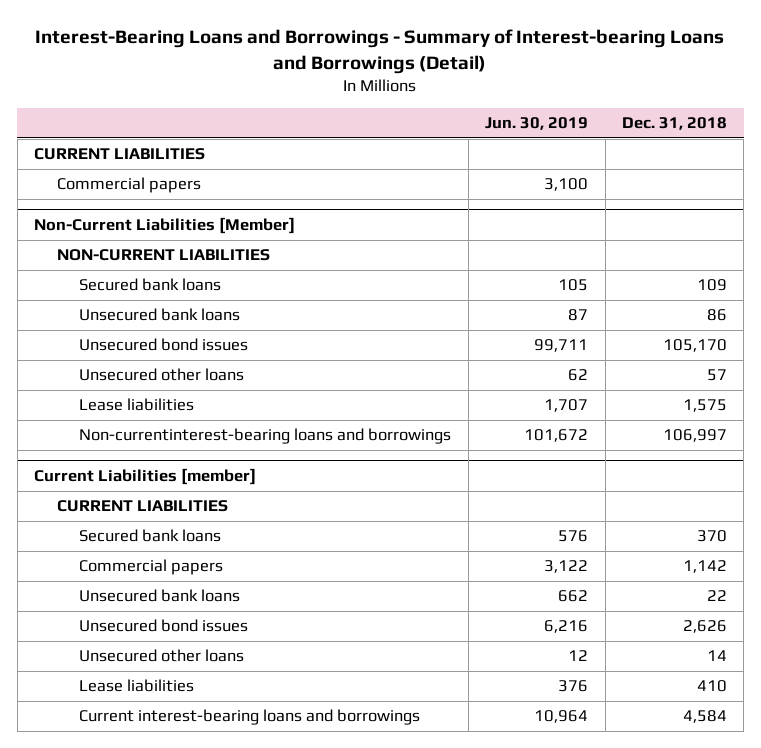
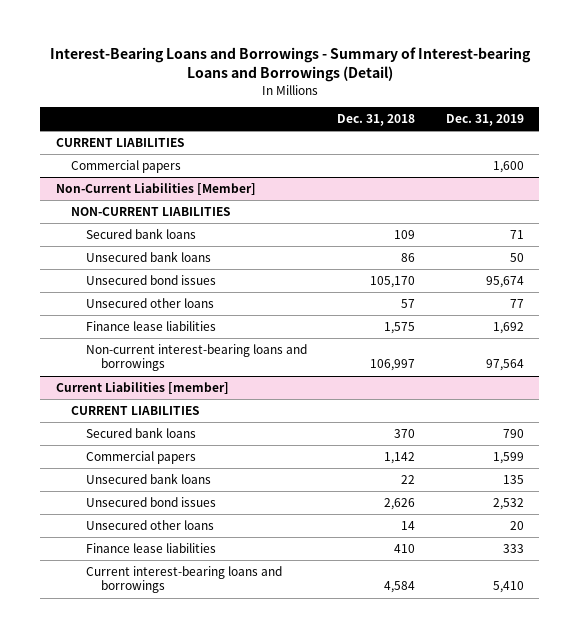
- | Jun. 30, 2019 | Dec. 31, 2018
+ | Dec. 31, 2018 | Dec. 31, 2019
@ Non-Current Liabilities [Member]
- Lease liabilities | 1,707 | 1,575
- Non-currentinterest-bearing loans and borrowings | 101,672 | 106,997
+ Finance lease liabilities | 1,575 | 1,692
+ Non-current interest-bearing loans and borrowings | 106,997 | 97,564
@ Current Liabilities [member]
- Lease liabilities | 376 | 410
+ Finance lease liabilities | 410 | 333

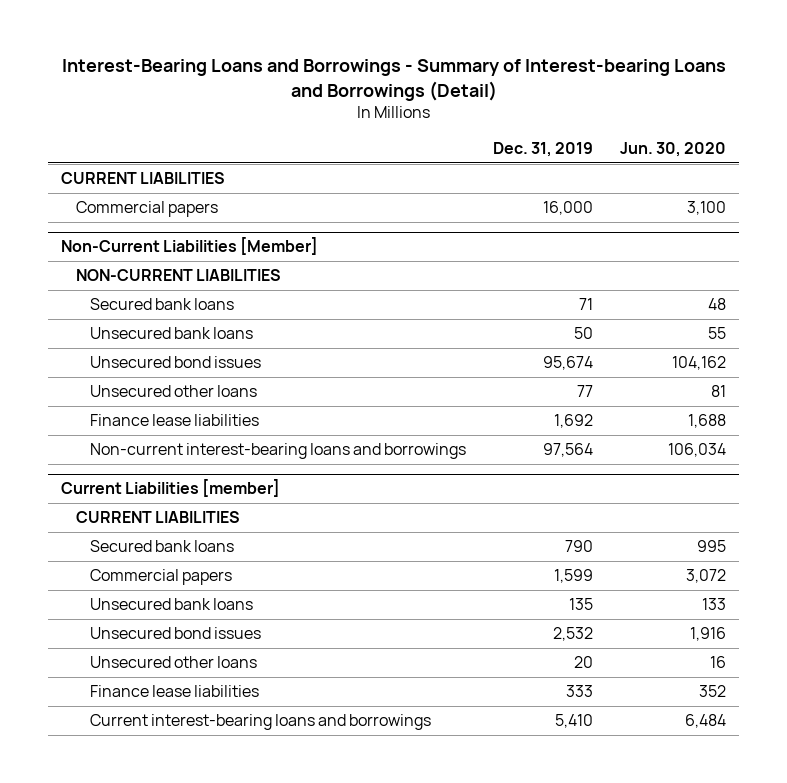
- | Dec. 31, 2018 | Dec. 31, 2019
+ | Dec. 31, 2019 | Jun. 30, 2020
- Commercial papers | | 1,600
+ Commercial papers | 16,000 | 3,100

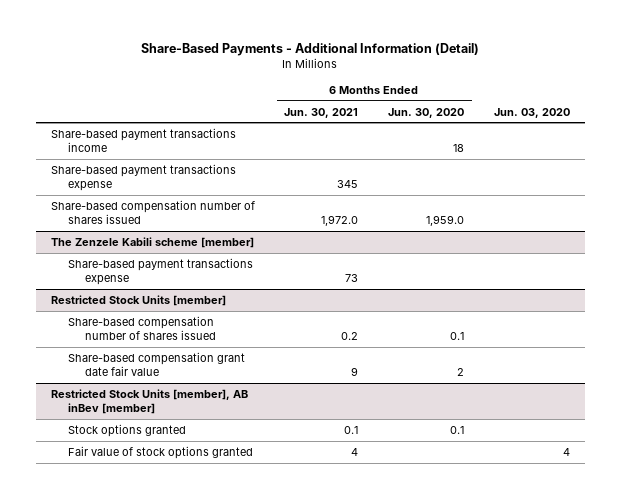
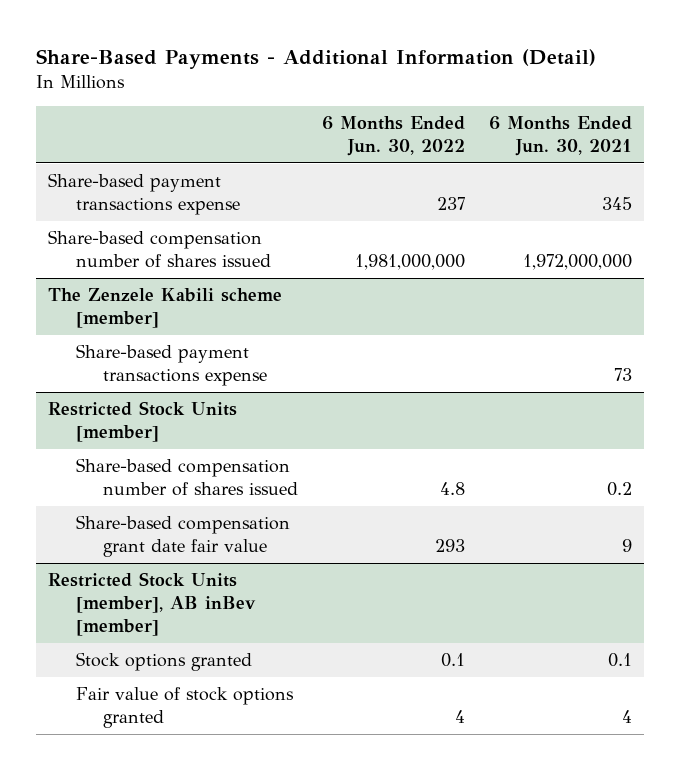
- | 6 Months Ended Jun. 30, 2021 | 6 Months Ended Jun. 30, 2020 | Jun. 03, 2020
+ | 6 Months Ended Jun. 30, 2022 | 6 Months Ended Jun. 30, 2021
- Share-based payment transactions income | | 18 |
- Share-based compensation number of shares issued | 1,972.0 | 1,959.0 |
+ Share-based compensation number of shares issued | 1,981,000,000 | 1,972,000,000

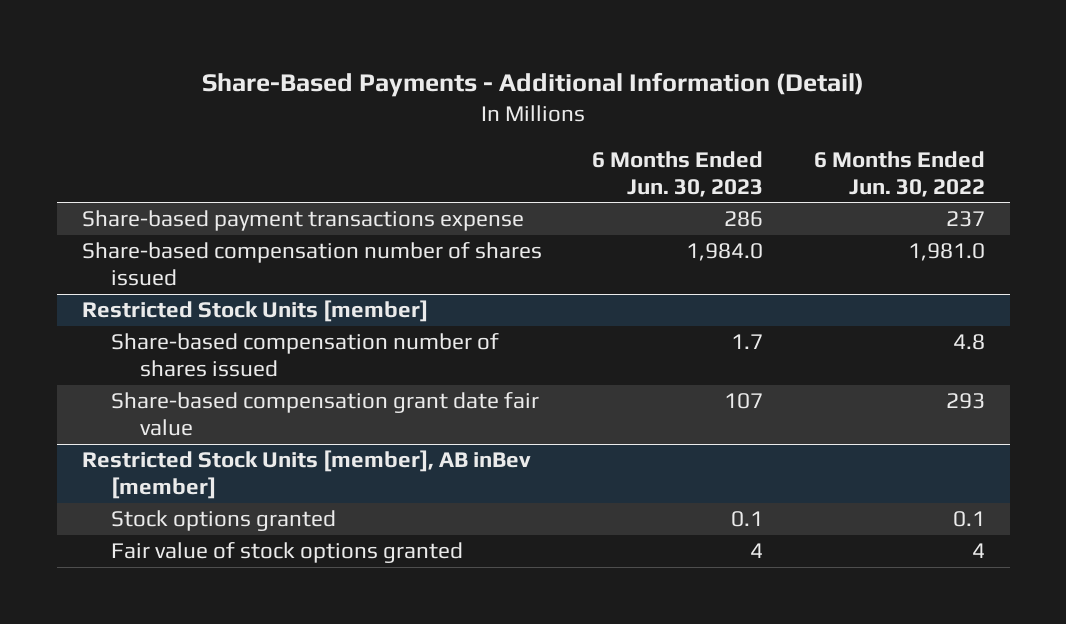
- | 6 Months Ended Jun. 30, 2022 | 6 Months Ended Jun. 30, 2021
+ | 6 Months Ended Jun. 30, 2023 | 6 Months Ended Jun. 30, 2022
- Share-based compensation number of shares issued | 1,981,000,000 | 1,972,000,000
- The Zenzele Kabili scheme [member]
- Share-based payment transactions expense | | 73
+ Share-based compensation number of shares issued | 1,984.0 | 1,981.0

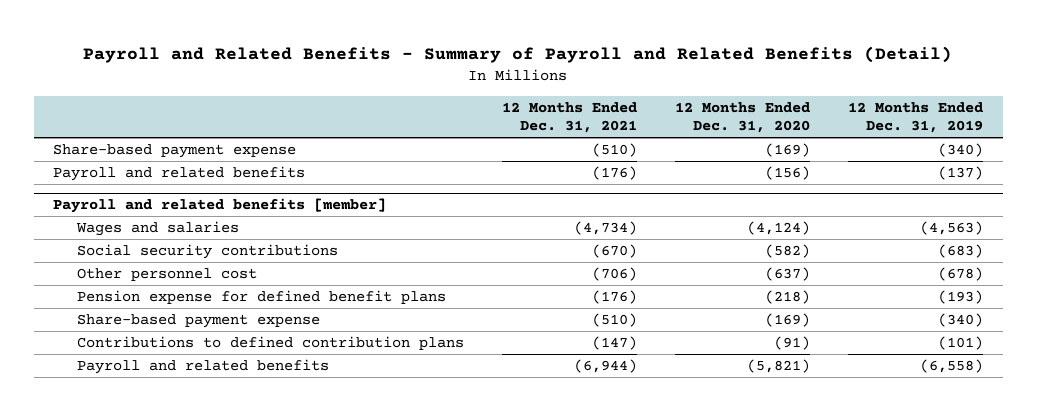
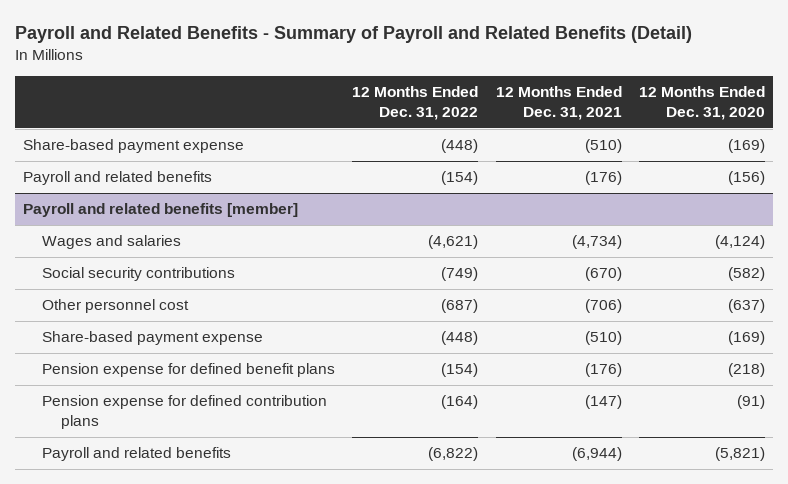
- | 12 Months Ended Dec. 31, 2021 | 12 Months Ended Dec. 31, 2020 | 12 Months Ended Dec. 31, 2019
+ | 12 Months Ended Dec. 31, 2022 | 12 Months Ended Dec. 31, 2021 | 12 Months Ended Dec. 31, 2020
@ Payroll and related benefits [member]
- Contributions to defined contribution plans | (147) | (91) | (101)
moved down: Pension expense for defined benefit plans | (154) | (176) | (218)
+ Pension expense for defined contribution plans | (164) | (147) | (91)

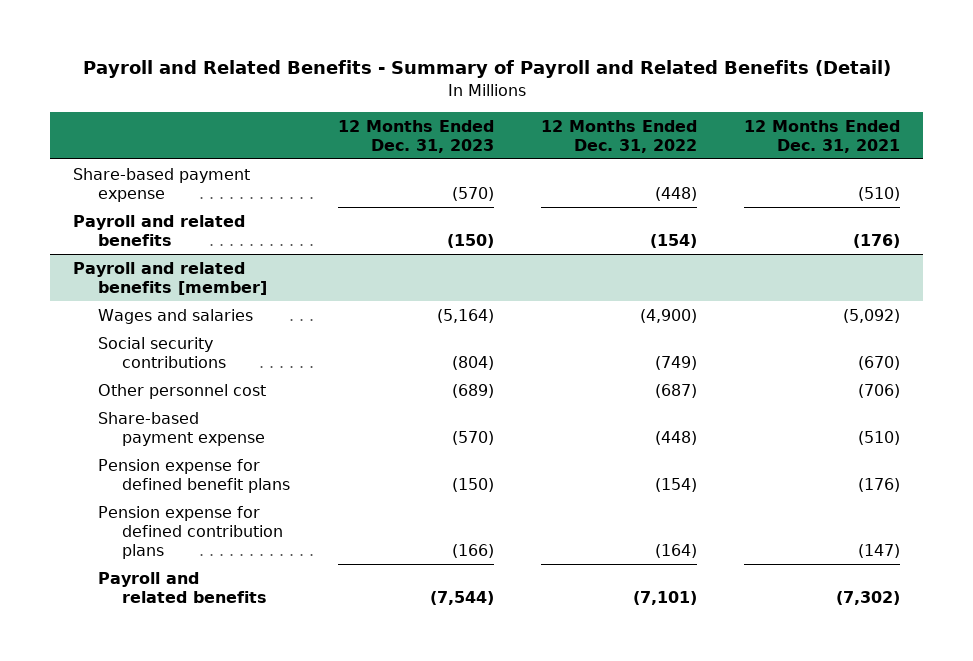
- | 12 Months Ended Dec. 31, 2022 | 12 Months Ended Dec. 31, 2021 | 12 Months Ended Dec. 31, 2020
+ | 12 Months Ended Dec. 31, 2023 | 12 Months Ended Dec. 31, 2022 | 12 Months Ended Dec. 31, 2021
@ Payroll and related benefits [member]
- Wages and salaries | (4,621) | (4,734) | (4,124)
+ Wages and salaries | (5,164) | (4,900) | (5,092)
- Payroll and related benefits | (6,822) | (6,944) | (5,821)
+ Payroll and related benefits | (7,544) | (7,101) | (7,302)

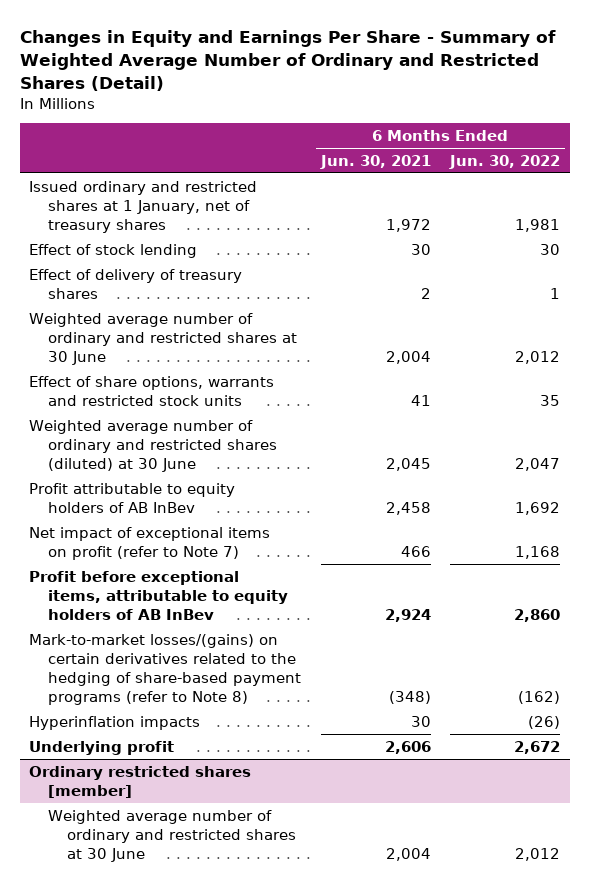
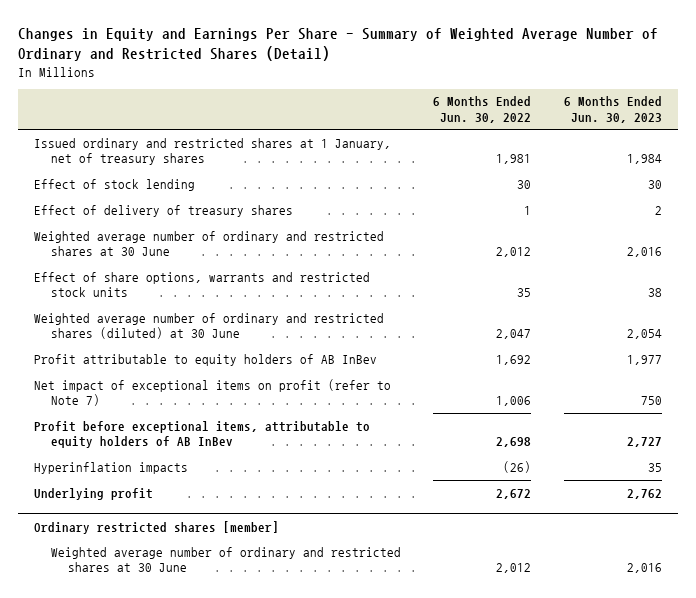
- | 6 Months Ended Jun. 30, 2021 | 6 Months Ended Jun. 30, 2022
+ | 6 Months Ended Jun. 30, 2022 | 6 Months Ended Jun. 30, 2023
- Net impact of exceptional items on profit (refer to Note 7) | 466 | 1,168
- Profit before exceptional items, attributable to equity holders of AB InBev | 2,924 | 2,860
- Mark-to-market losses/(gains) on certain derivatives related to the hedging of share-based payment programs (refer to Note 8) | (348) | (162)
+ Net impact of exceptional items on profit (refer to Note 7) | 1,006 | 750
+ Profit before exceptional items, attributable to equity holders of AB InBev | 2,698 | 2,727

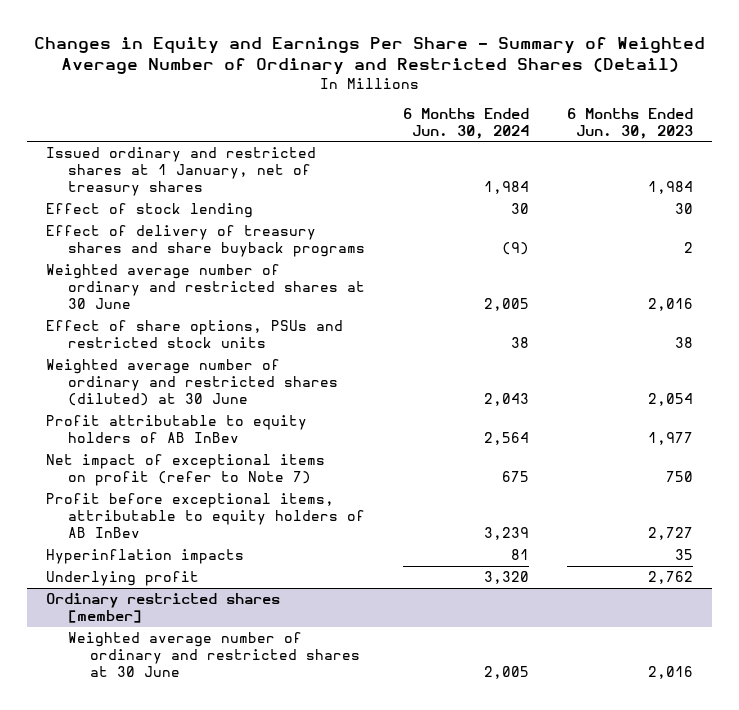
- | 6 Months Ended Jun. 30, 2022 | 6 Months Ended Jun. 30, 2023
+ | 6 Months Ended Jun. 30, 2024 | 6 Months Ended Jun. 30, 2023
- Effect of delivery of treasury shares | 1 | 2
+ Effect of delivery of treasury shares and share buyback programs | (9) | 2
- Effect of share options, warrants and restricted stock units | 35 | 38
+ Effect of share options, PSUs and restricted stock units | 38 | 38

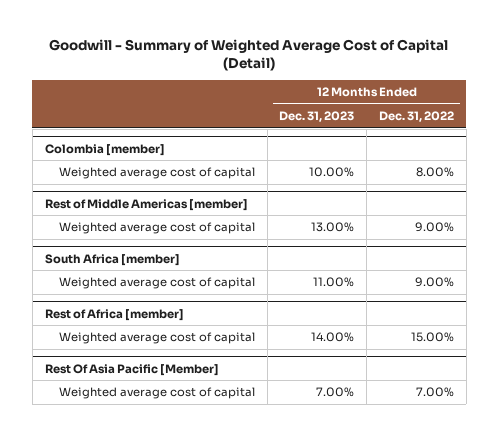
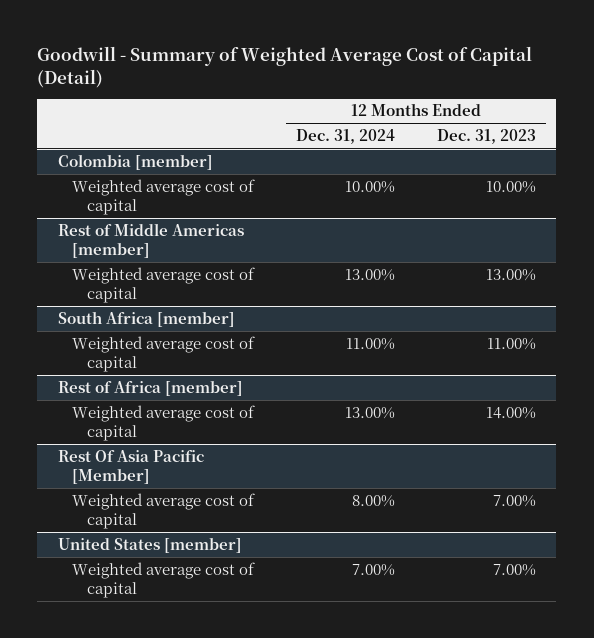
- | 12 Months Ended Dec. 31, 2023 | 12 Months Ended Dec. 31, 2022
+ | 12 Months Ended Dec. 31, 2024 | 12 Months Ended Dec. 31, 2023
+ United States [member]
+ Weighted average cost of capital | 7.00% | 7.00%

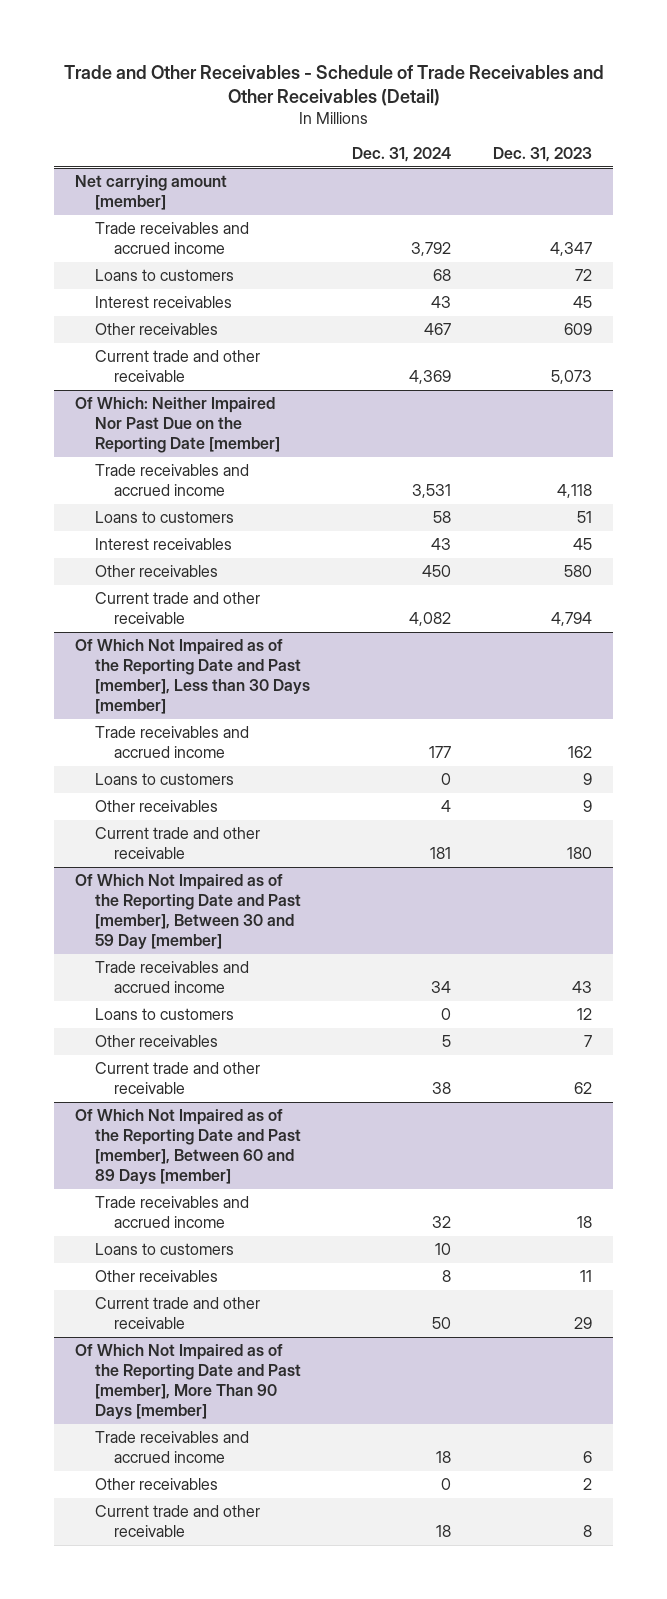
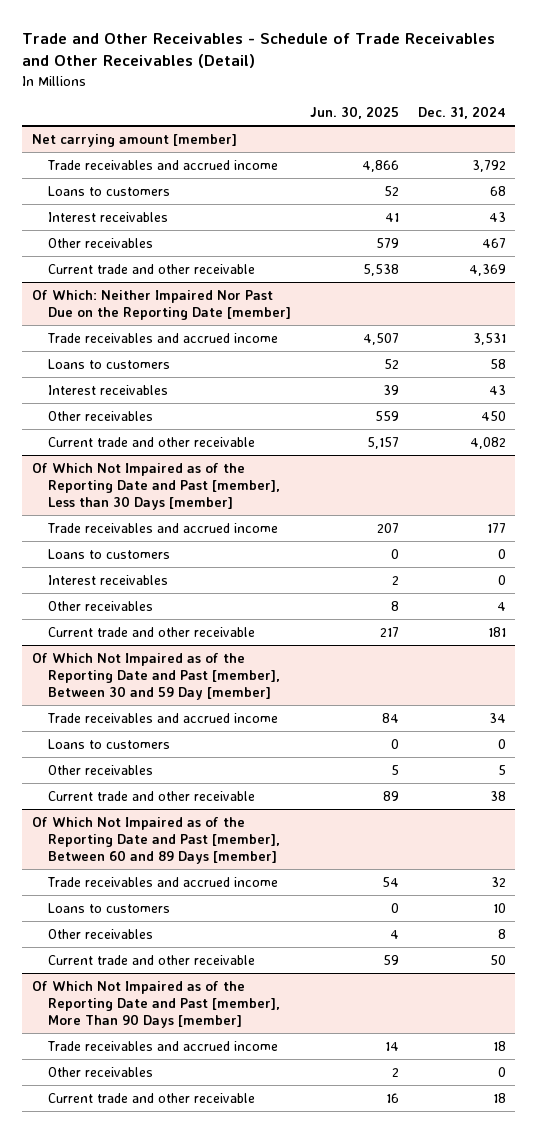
- | Dec. 31, 2024 | Dec. 31, 2023
+ | Jun. 30, 2025 | Dec. 31, 2024
@ Of Which Not Impaired as of the Reporting Date and Past [member], Less than 30 Days [member]
+ Interest receivables | 2 | 0

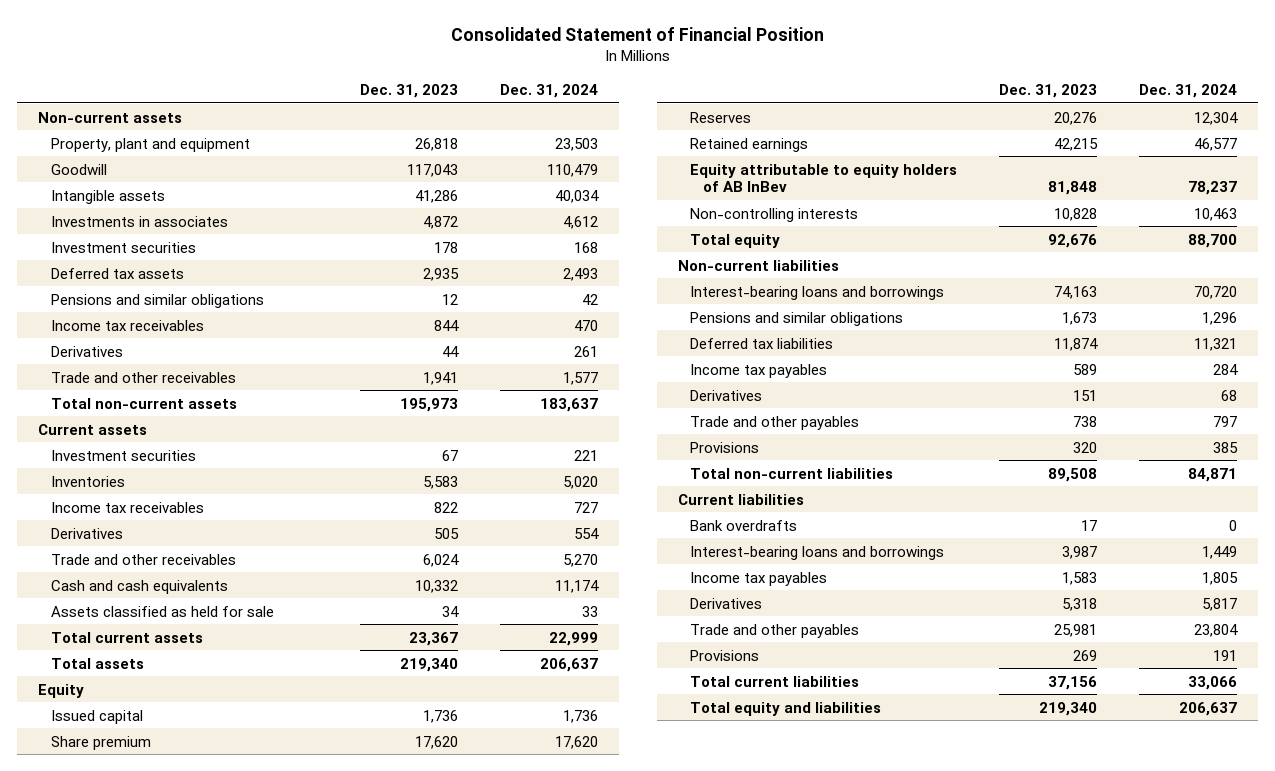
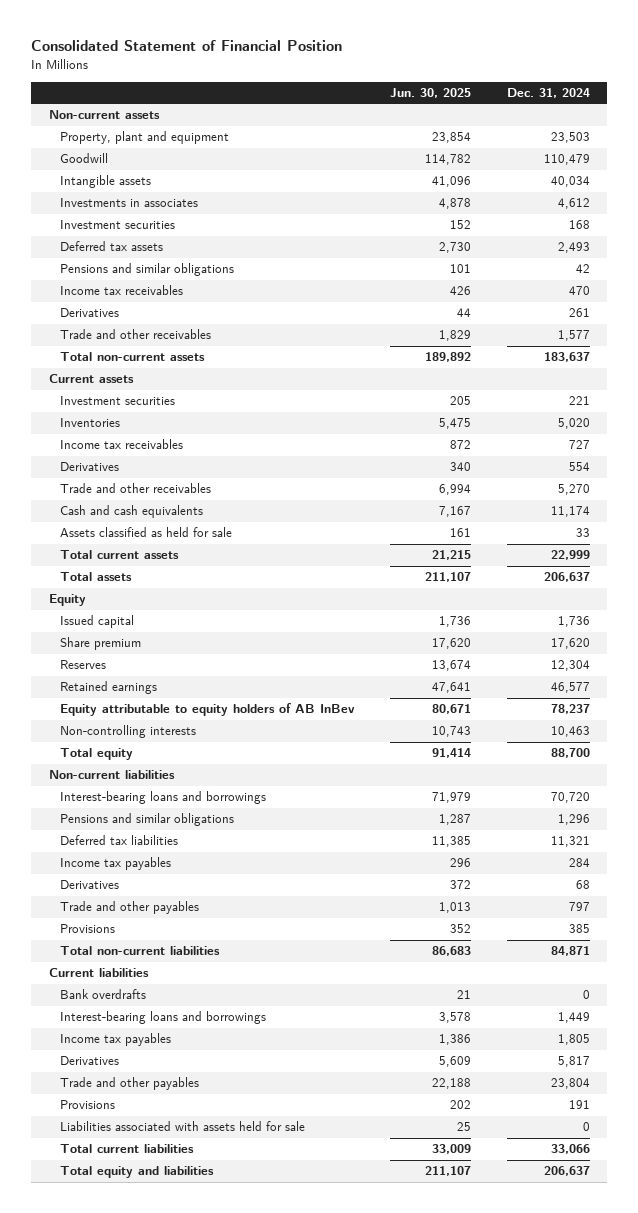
- | Dec. 31, 2023 | Dec. 31, 2024
+ | Jun. 30, 2025 | Dec. 31, 2024
+ Liabilities associated with assets held for sale | 25 | 0

